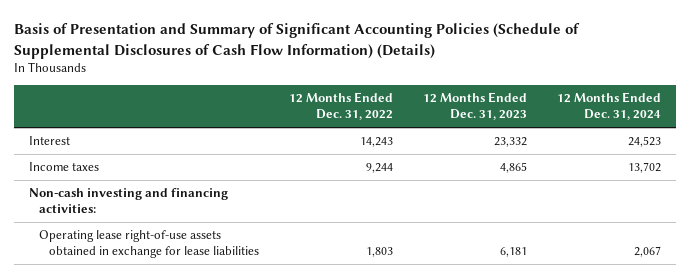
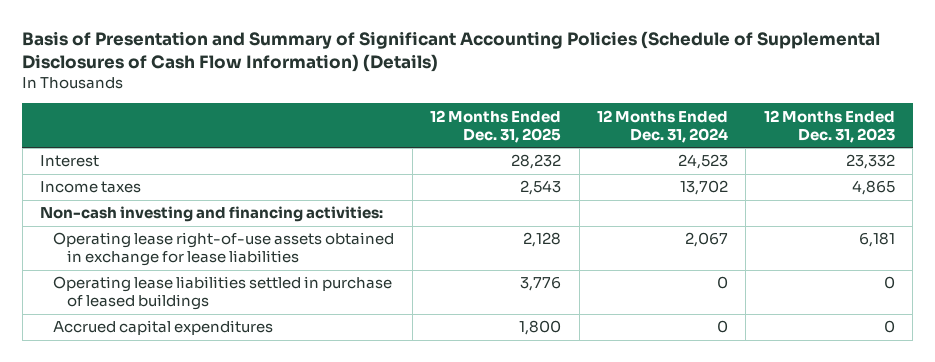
- | 12 Months Ended Dec. 31, 2022 | 12 Months Ended Dec. 31, 2023 | 12 Months Ended Dec. 31, 2024
+ | 12 Months Ended Dec. 31, 2025 | 12 Months Ended Dec. 31, 2024 | 12 Months Ended Dec. 31, 2023
+ Operating lease liabilities settled in purchase of leased buildings | 3,776 | 0 | 0
+ Accrued capital expenditures | 1,800 | 0 | 0

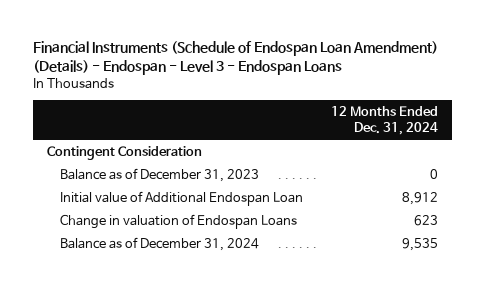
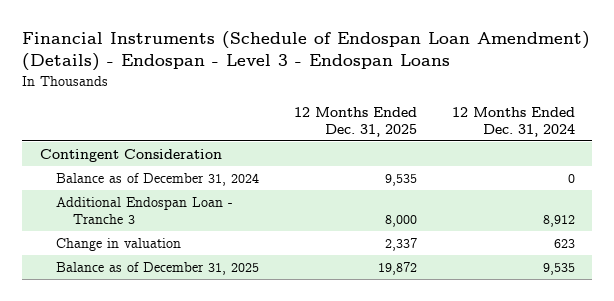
- | 12 Months Ended Dec. 31, 2024
+ | 12 Months Ended Dec. 31, 2025 | 12 Months Ended Dec. 31, 2024
- Balance as of December 31, 2023 | 0
- Initial value of Additional Endospan Loan | 8,912
- Change in valuation of Endospan Loans | 623
- Balance as of December 31, 2024 | 9,535
+ Balance as of December 31, 2024 | 9,535 | 0
+ Additional Endospan Loan - Tranche 3 | 8,000 | 8,912
+ Change in valuation | 2,337 | 623
+ Balance as of December 31, 2025 | 19,872 | 9,535

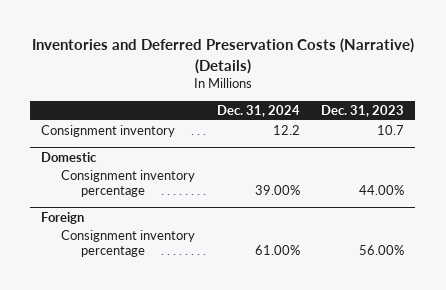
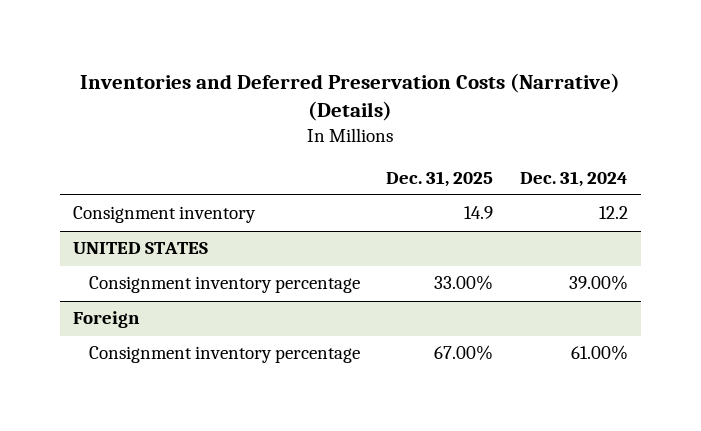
- | Dec. 31, 2024 | Dec. 31, 2023
+ | Dec. 31, 2025 | Dec. 31, 2024
- Domestic
+ UNITED STATES

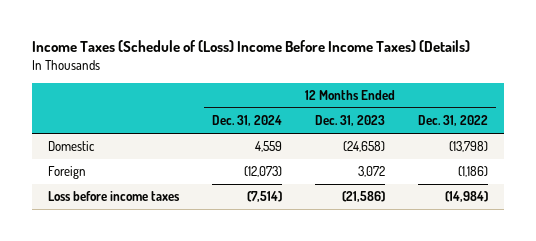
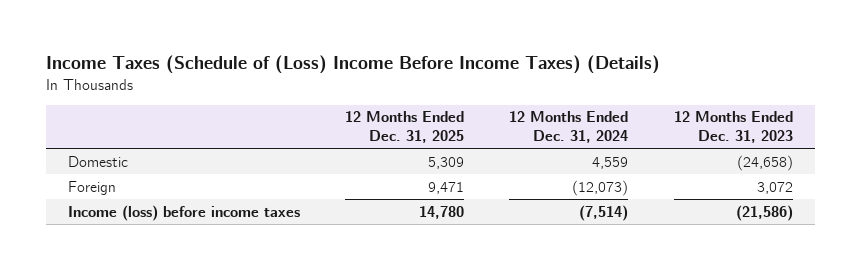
- | 12 Months Ended Dec. 31, 2024 | 12 Months Ended Dec. 31, 2023 | 12 Months Ended Dec. 31, 2022
+ | 12 Months Ended Dec. 31, 2025 | 12 Months Ended Dec. 31, 2024 | 12 Months Ended Dec. 31, 2023
- Loss before income taxes | (7,514) | (21,586) | (14,984)
+ Income (loss) before income taxes | 14,780 | (7,514) | (21,586)

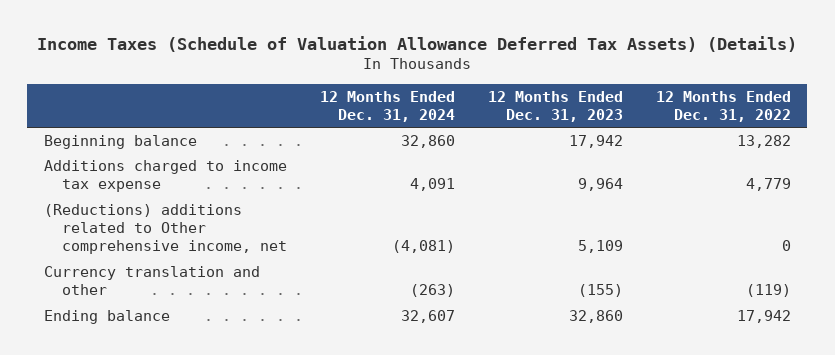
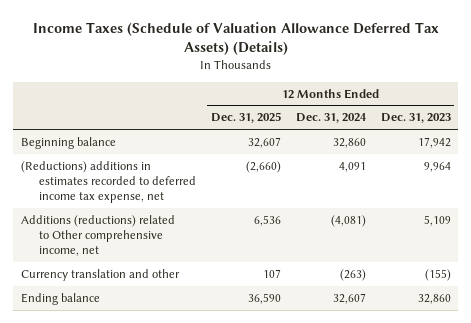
- | 12 Months Ended Dec. 31, 2024 | 12 Months Ended Dec. 31, 2023 | 12 Months Ended Dec. 31, 2022
+ | 12 Months Ended Dec. 31, 2025 | 12 Months Ended Dec. 31, 2024 | 12 Months Ended Dec. 31, 2023
- Additions charged to income tax expense | 4,091 | 9,964 | 4,779
- (Reductions) additions related to Other comprehensive income, net | (4,081) | 5,109 | 0
+ (Reductions) additions in estimates recorded to deferred income tax expense, net | (2,660) | 4,091 | 9,964
+ Additions (reductions) related to Other comprehensive income, net | 6,536 | (4,081) | 5,109

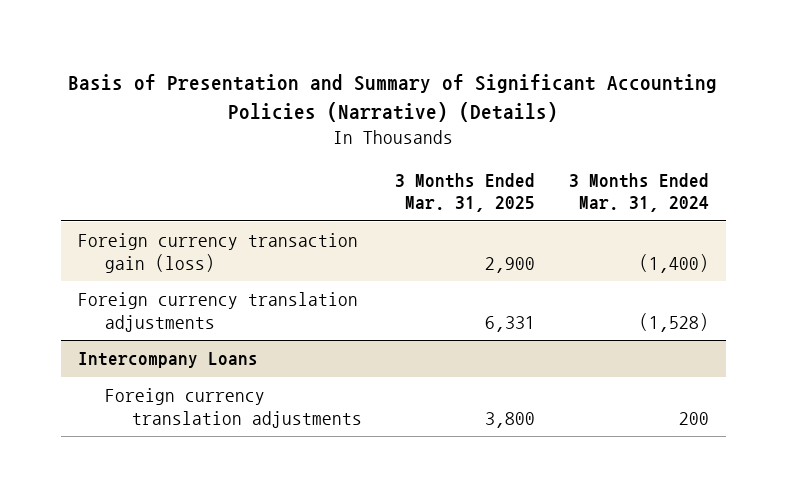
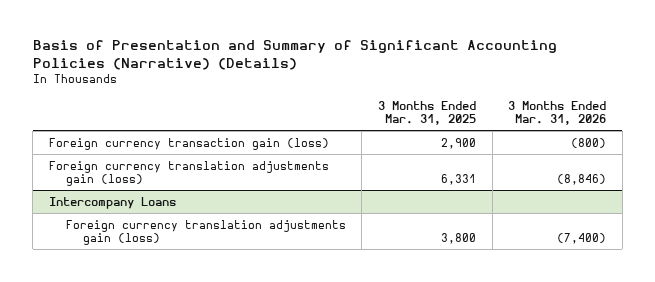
- | 3 Months Ended Mar. 31, 2025 | 3 Months Ended Mar. 31, 2024
+ | 3 Months Ended Mar. 31, 2025 | 3 Months Ended Mar. 31, 2026
- Foreign currency translation adjustments | 6,331 | (1,528)
+ Foreign currency translation adjustments gain (loss) | 6,331 | (8,846)
@ Intercompany Loans
- Foreign currency translation adjustments | 3,800 | 200
+ Foreign currency translation adjustments gain (loss) | 3,800 | (7,400)

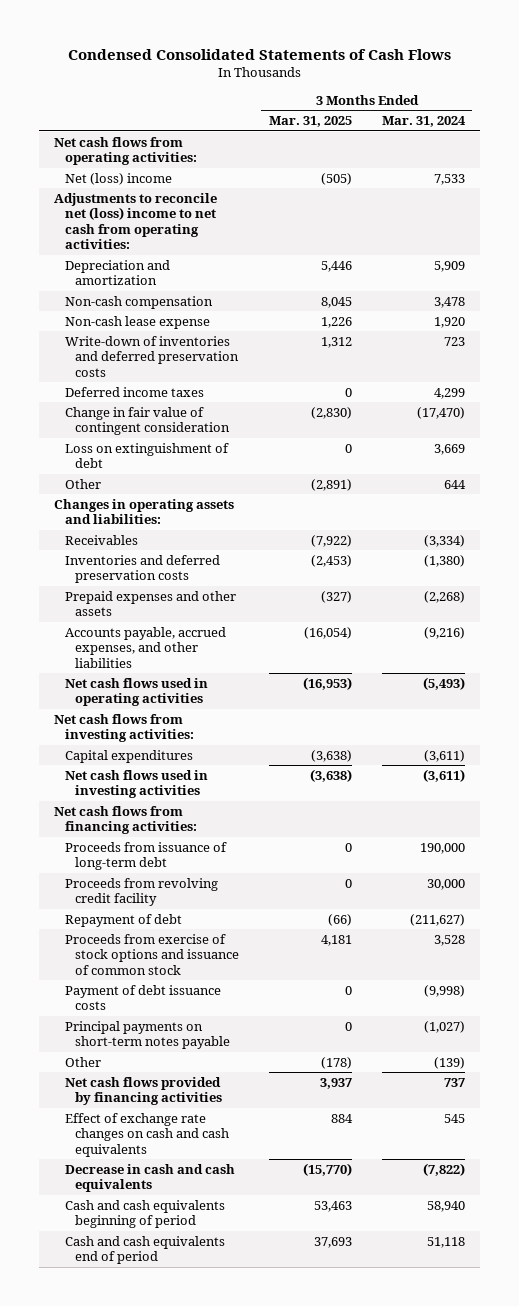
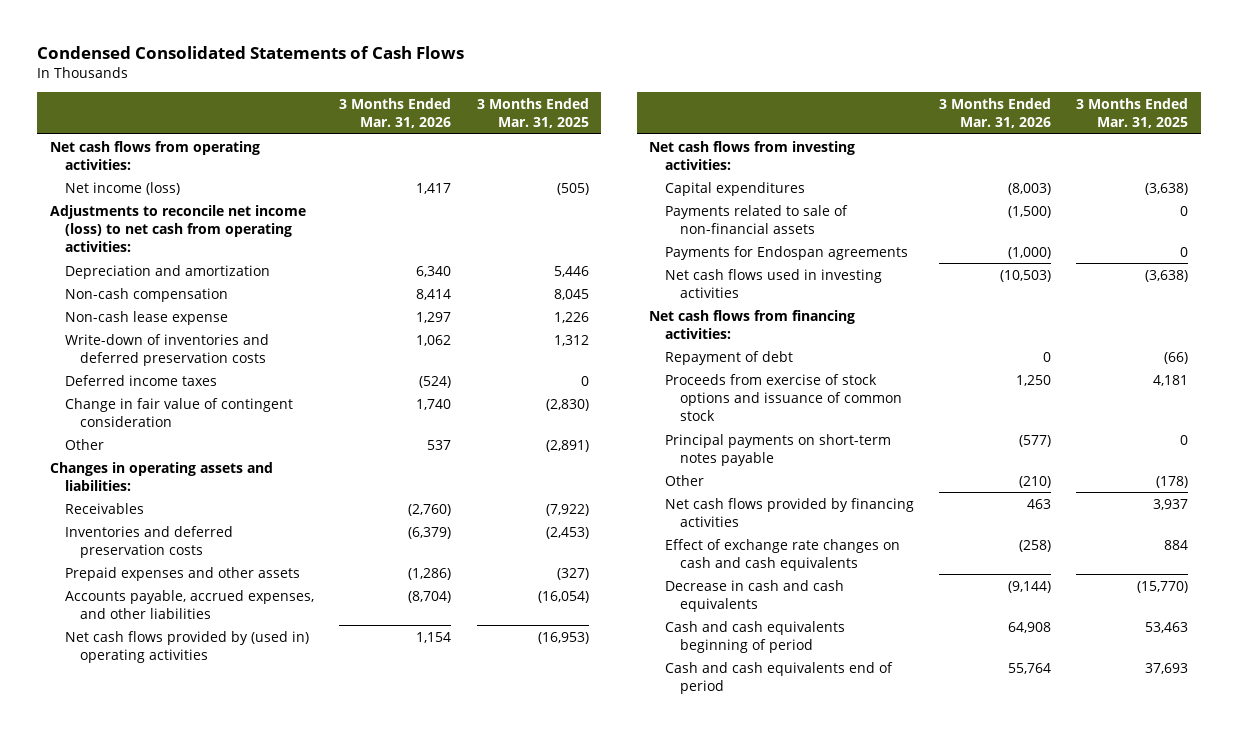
- | 3 Months Ended Mar. 31, 2025 | 3 Months Ended Mar. 31, 2024
+ | 3 Months Ended Mar. 31, 2026 | 3 Months Ended Mar. 31, 2025
- Net (loss) income | (505) | 7,533
- Adjustments to reconcile net (loss) income to net cash from operating activities:
+ Net income (loss) | 1,417 | (505)
+ Adjustments to reconcile net income (loss) to net cash from operating activities:
- Loss on extinguishment of debt | 0 | 3,669
- Net cash flows used in operating activities | (16,953) | (5,493)
+ Net cash flows provided by (used in) operating activities | 1,154 | (16,953)
+ Payments related to sale of non-financial assets | (1,500) | 0
+ Payments for Endospan agreements | (1,000) | 0
- Proceeds from issuance of long-term debt | 0 | 190,000
- Proceeds from revolving credit facility | 0 | 30,000
- Payment of debt issuance costs | 0 | (9,998)

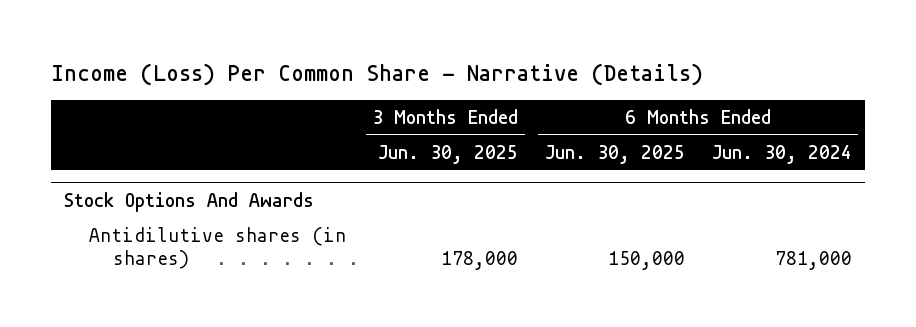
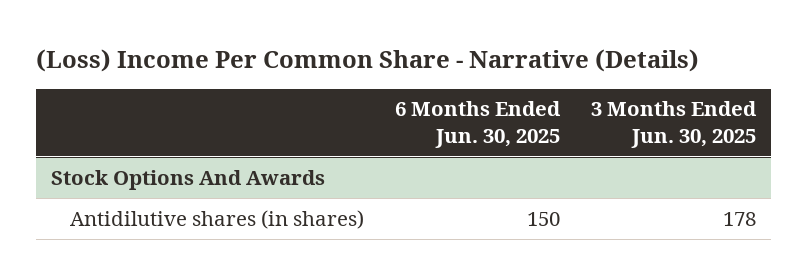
- Income (Loss) Per Common Share - Narrative (Details)
+ (Loss) Income Per Common Share - Narrative (Details)
- | 3 Months Ended Jun. 30, 2025 | 6 Months Ended Jun. 30, 2025 | 6 Months Ended Jun. 30, 2024
+ | 6 Months Ended Jun. 30, 2025 | 3 Months Ended Jun. 30, 2025
@ Stock Options And Awards
- Antidilutive shares (in shares) | 178,000 | 150,000 | 781,000
+ Antidilutive shares (in shares) | 150 | 178

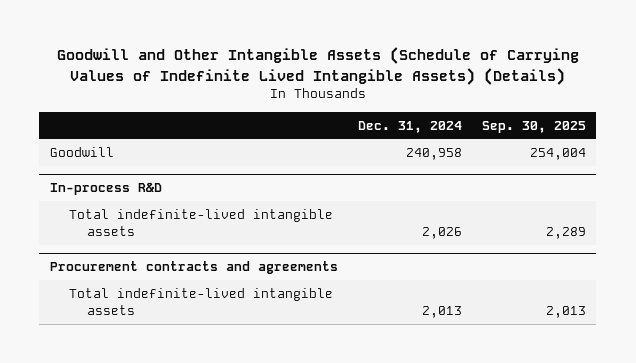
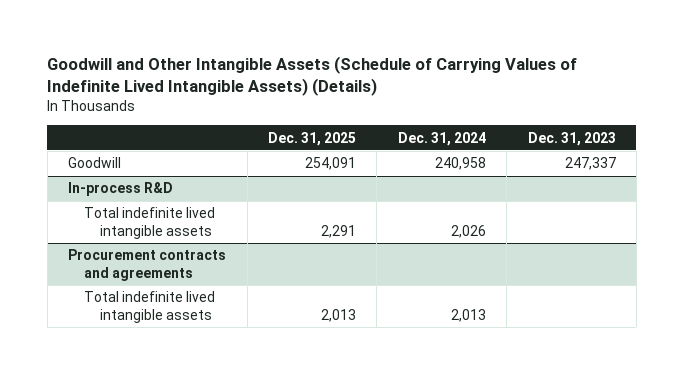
- | Dec. 31, 2024 | Sep. 30, 2025
+ | Dec. 31, 2025 | Dec. 31, 2024 | Dec. 31, 2023
@ In-process R&D
- Total indefinite-lived intangible assets | 2,026 | 2,289
+ Total indefinite lived intangible assets | 2,291 | 2,026 |
@ Procurement contracts and agreements
- Total indefinite-lived intangible assets | 2,013 | 2,013
+ Total indefinite lived intangible assets | 2,013 | 2,013 |

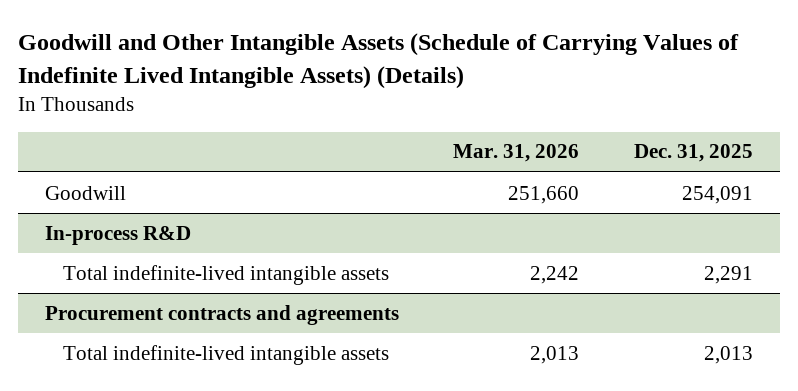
- | Dec. 31, 2025 | Dec. 31, 2024 | Dec. 31, 2023
+ | Mar. 31, 2026 | Dec. 31, 2025
@ In-process R&D
- Total indefinite lived intangible assets | 2,291 | 2,026 |
+ Total indefinite-lived intangible assets | 2,242 | 2,291
@ Procurement contracts and agreements
- Total indefinite lived intangible assets | 2,013 | 2,013 |
+ Total indefinite-lived intangible assets | 2,013 | 2,013

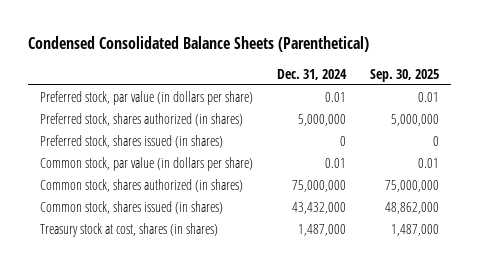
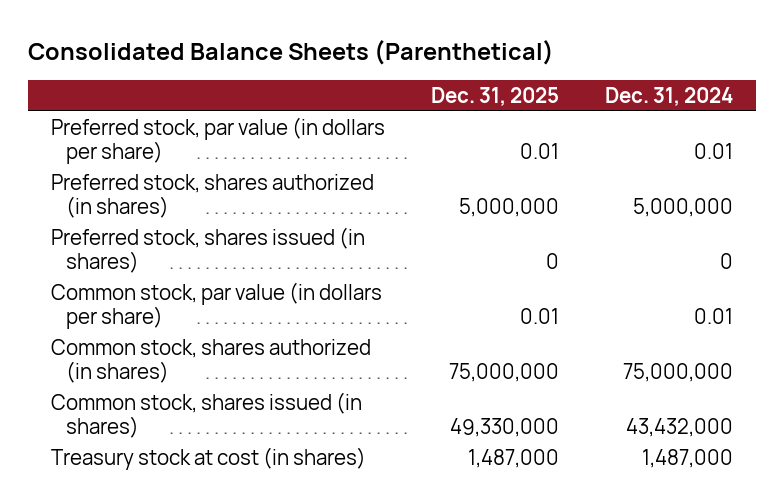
- Condensed Consolidated Balance Sheets (Parenthetical)
+ Consolidated Balance Sheets (Parenthetical)
- | Dec. 31, 2024 | Sep. 30, 2025
+ | Dec. 31, 2025 | Dec. 31, 2024
- Treasury stock at cost, shares (in shares) | 1,487,000 | 1,487,000
+ Treasury stock at cost (in shares) | 1,487,000 | 1,487,000

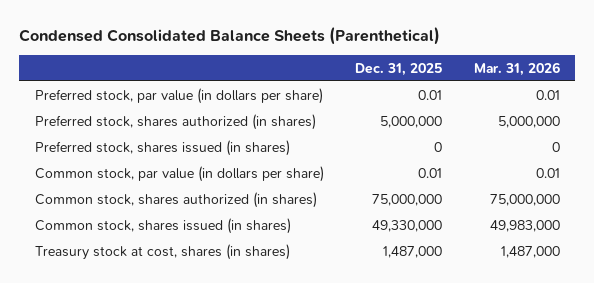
- Consolidated Balance Sheets (Parenthetical)
+ Condensed Consolidated Balance Sheets (Parenthetical)
- | Dec. 31, 2025 | Dec. 31, 2024
+ | Dec. 31, 2025 | Mar. 31, 2026
- Treasury stock at cost (in shares) | 1,487,000 | 1,487,000
+ Treasury stock at cost, shares (in shares) | 1,487,000 | 1,487,000

